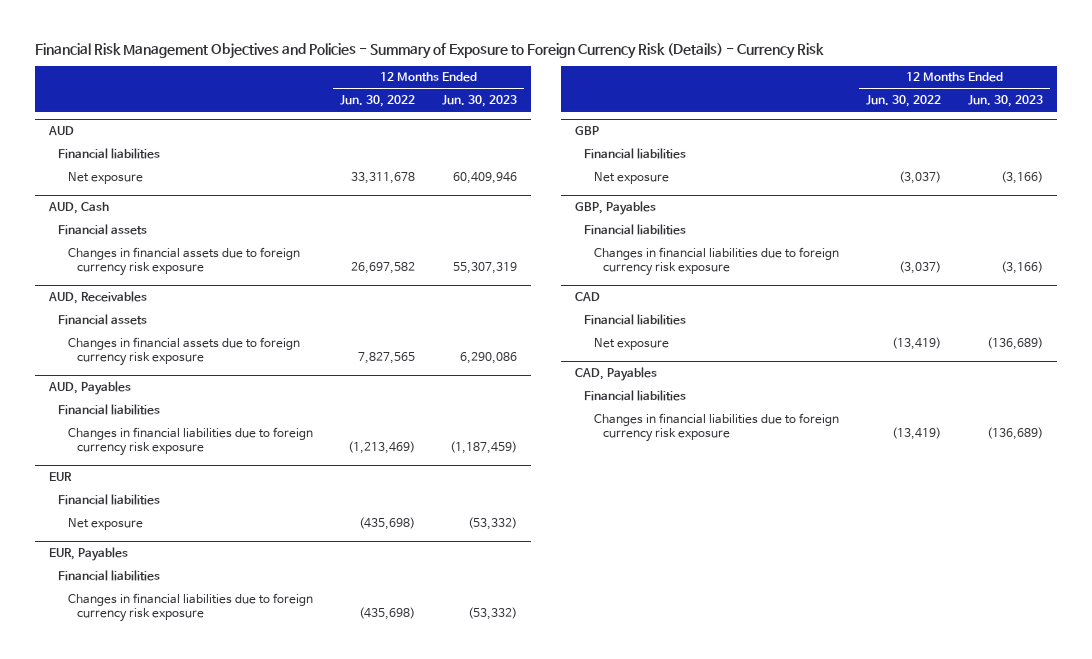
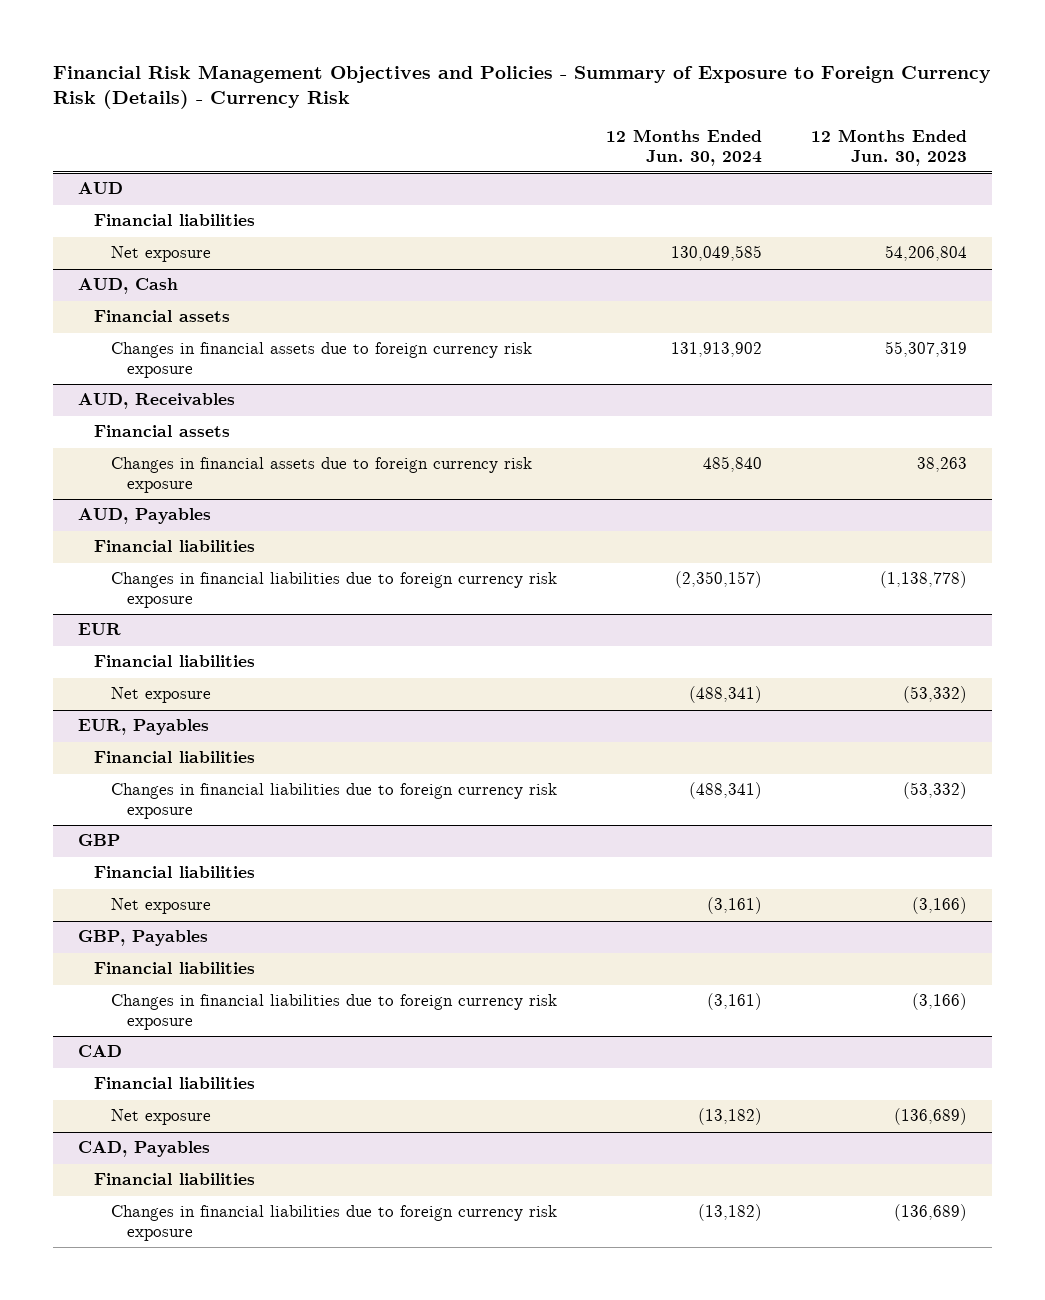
- | 12 Months Ended Jun. 30, 2022 | 12 Months Ended Jun. 30, 2023
+ | 12 Months Ended Jun. 30, 2024 | 12 Months Ended Jun. 30, 2023
@ AUD
- Net exposure | 33,311,678 | 60,409,946
+ Net exposure | 130,049,585 | 54,206,804
@ AUD, Receivables
- Changes in financial assets due to foreign currency risk exposure | 7,827,565 | 6,290,086
+ Changes in financial assets due to foreign currency risk exposure | 485,840 | 38,263
@ AUD, Payables
- Changes in financial liabilities due to foreign currency risk exposure | (1,213,469) | (1,187,459)
+ Changes in financial liabilities due to foreign currency risk exposure | (2,350,157) | (1,138,778)

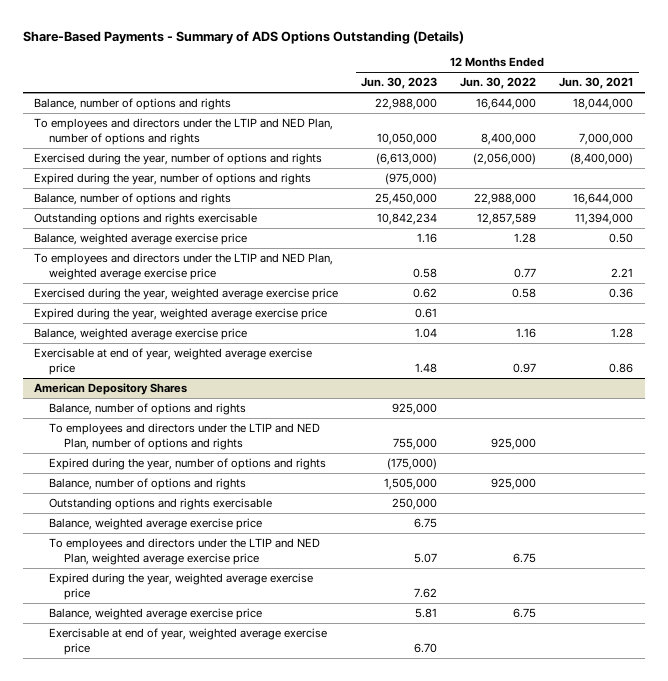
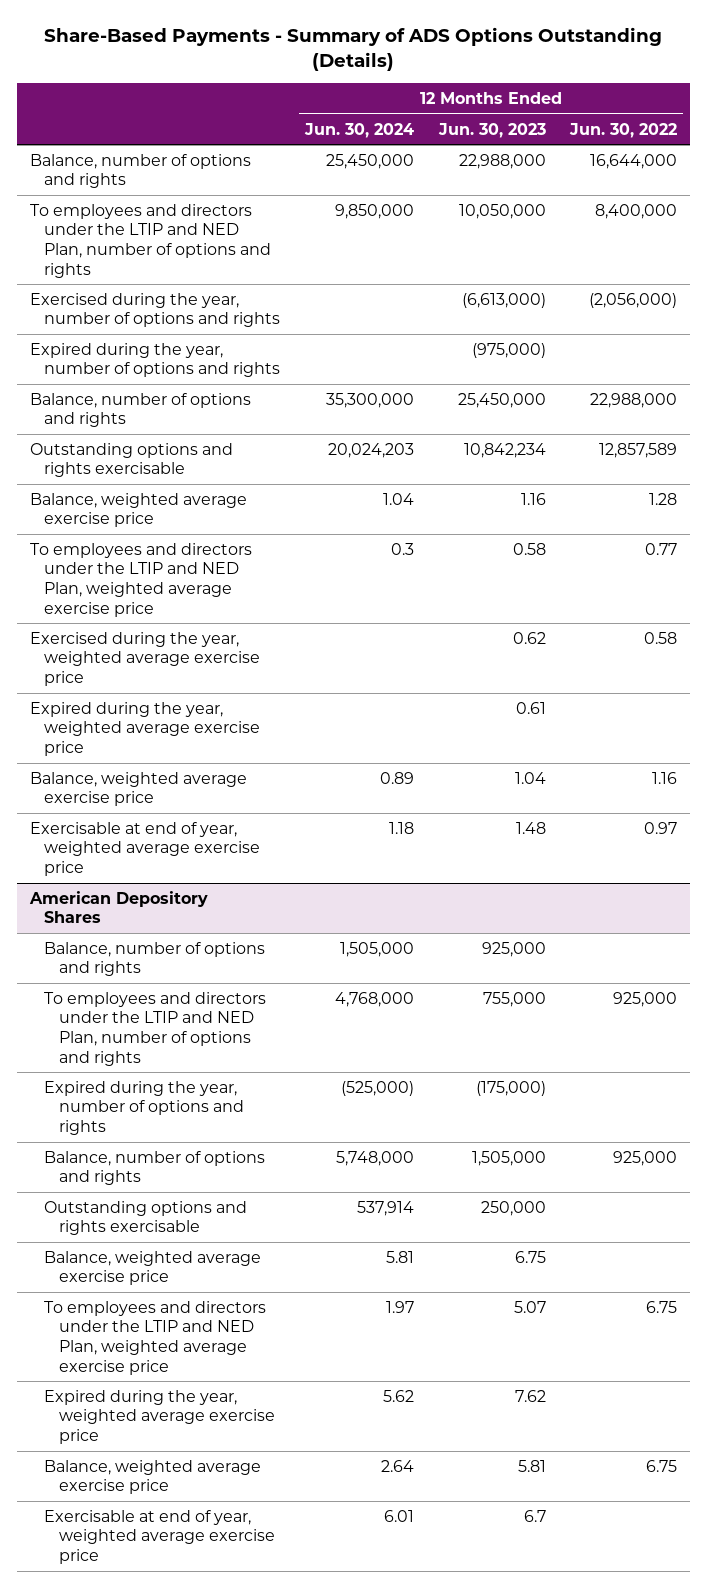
- | 12 Months Ended Jun. 30, 2023 | 12 Months Ended Jun. 30, 2022 | 12 Months Ended Jun. 30, 2021
+ | 12 Months Ended Jun. 30, 2024 | 12 Months Ended Jun. 30, 2023 | 12 Months Ended Jun. 30, 2022
@ American Depository Shares
- Exercisable at end of year, weighted average exercise price | 6.70 | |
+ Exercisable at end of year, weighted average exercise price | 6.01 | 6.7 |

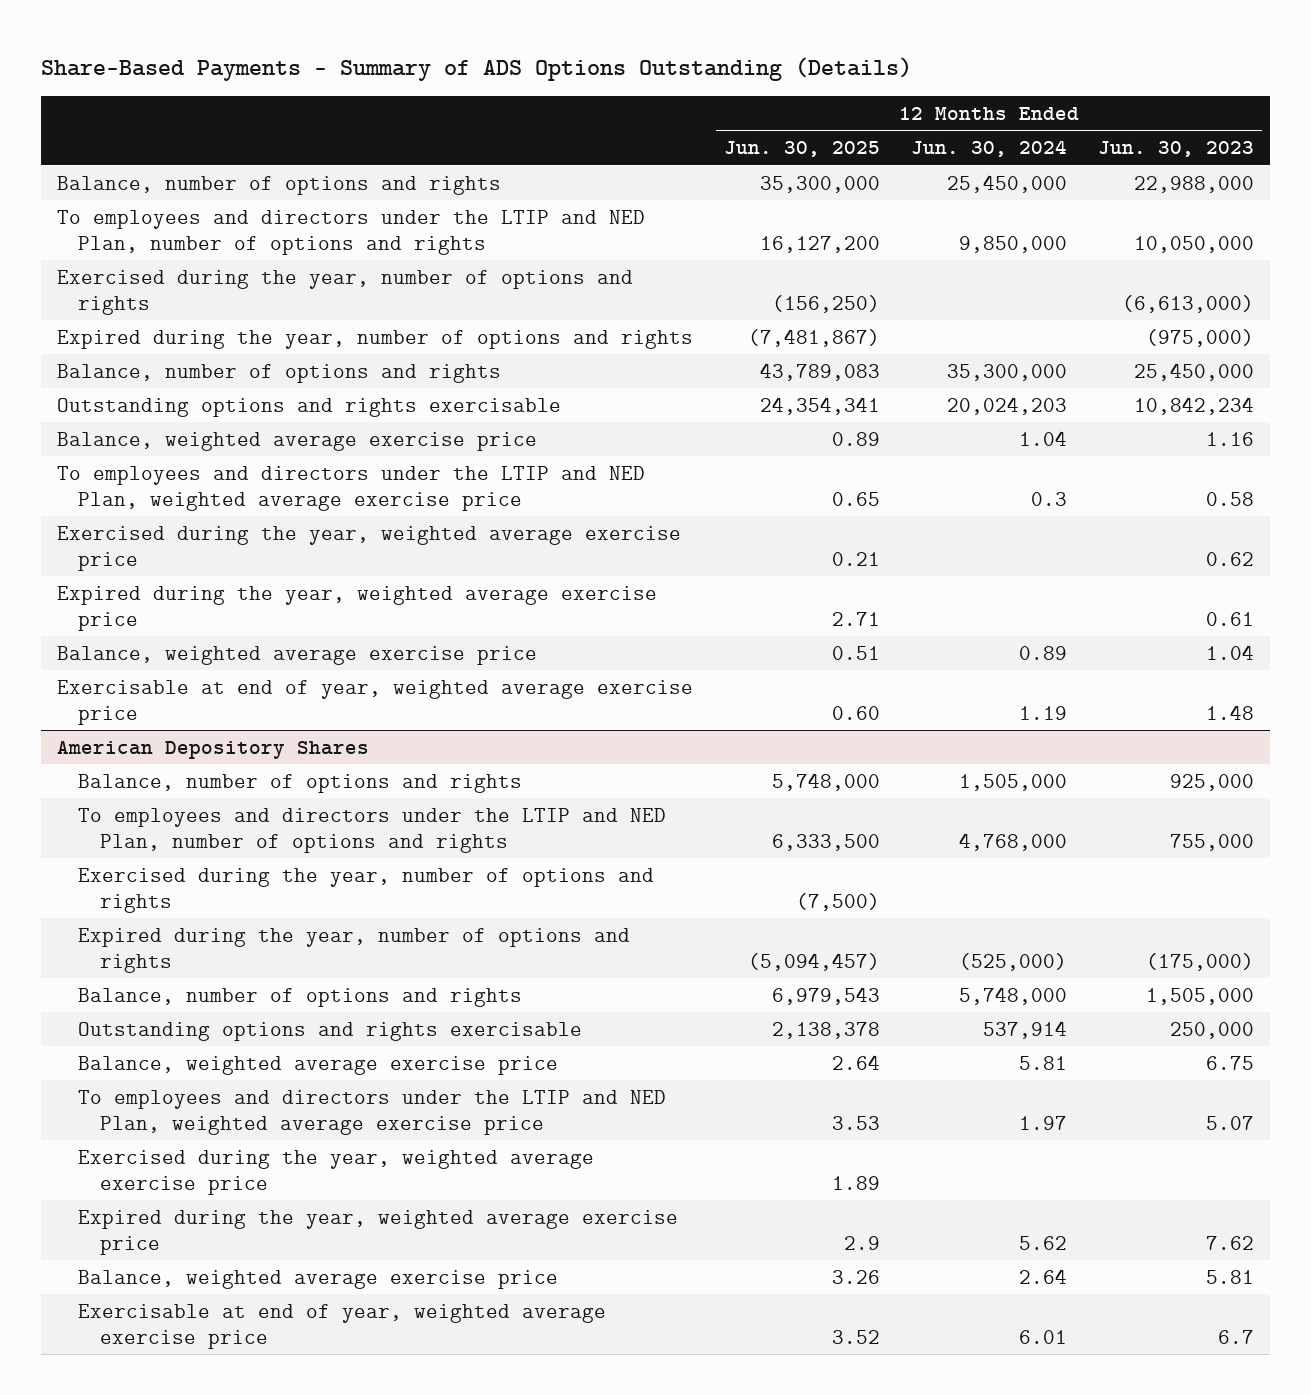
- | 12 Months Ended Jun. 30, 2024 | 12 Months Ended Jun. 30, 2023 | 12 Months Ended Jun. 30, 2022
+ | 12 Months Ended Jun. 30, 2025 | 12 Months Ended Jun. 30, 2024 | 12 Months Ended Jun. 30, 2023
- Exercisable at end of year, weighted average exercise price | 1.18 | 1.48 | 0.97
+ Exercisable at end of year, weighted average exercise price | 0.60 | 1.19 | 1.48
@ American Depository Shares
+ Exercised during the year, number of options and rights | (7,500) | |
+ Exercised during the year, weighted average exercise price | 1.89 | |

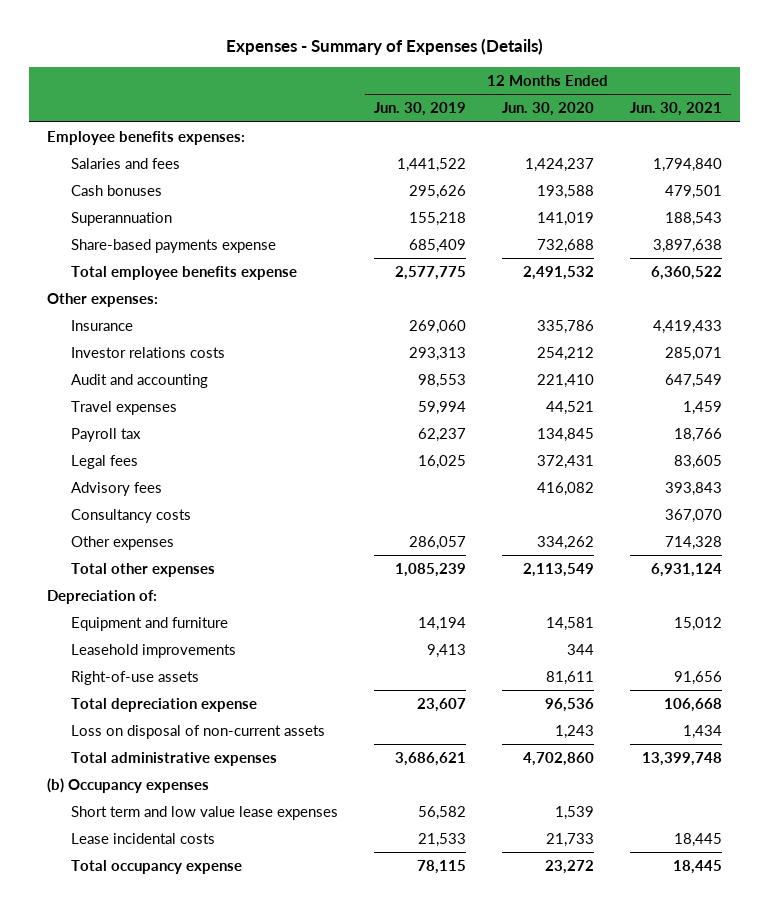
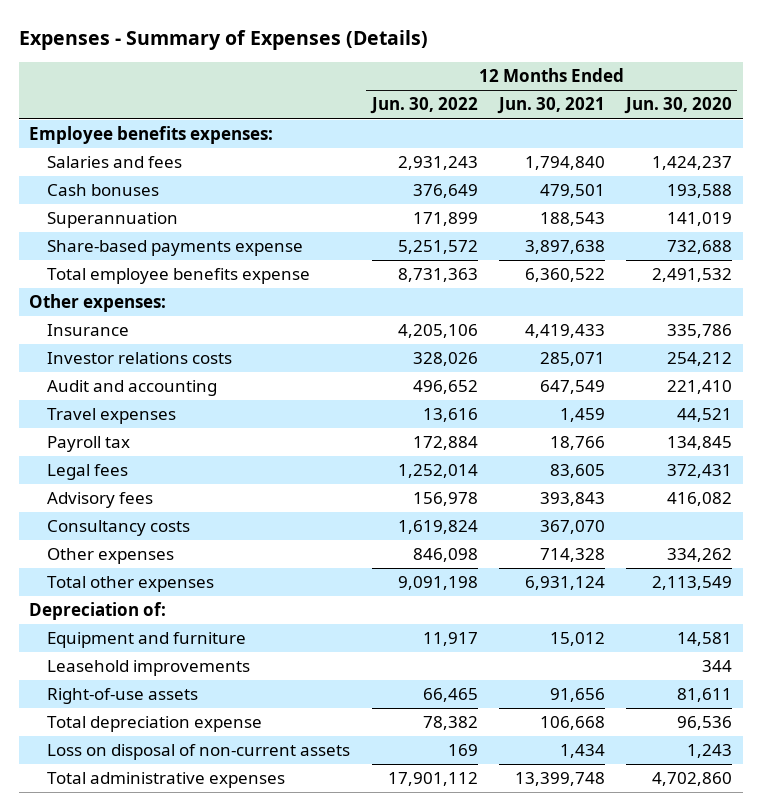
- | 12 Months Ended Jun. 30, 2019 | 12 Months Ended Jun. 30, 2020 | 12 Months Ended Jun. 30, 2021
+ | 12 Months Ended Jun. 30, 2022 | 12 Months Ended Jun. 30, 2021 | 12 Months Ended Jun. 30, 2020
- (b) Occupancy expenses
- Short term and low value lease expenses | 56,582 | 1,539 |
- Lease incidental costs | 21,533 | 21,733 | 18,445
- Total occupancy expense | 78,115 | 23,272 | 18,445

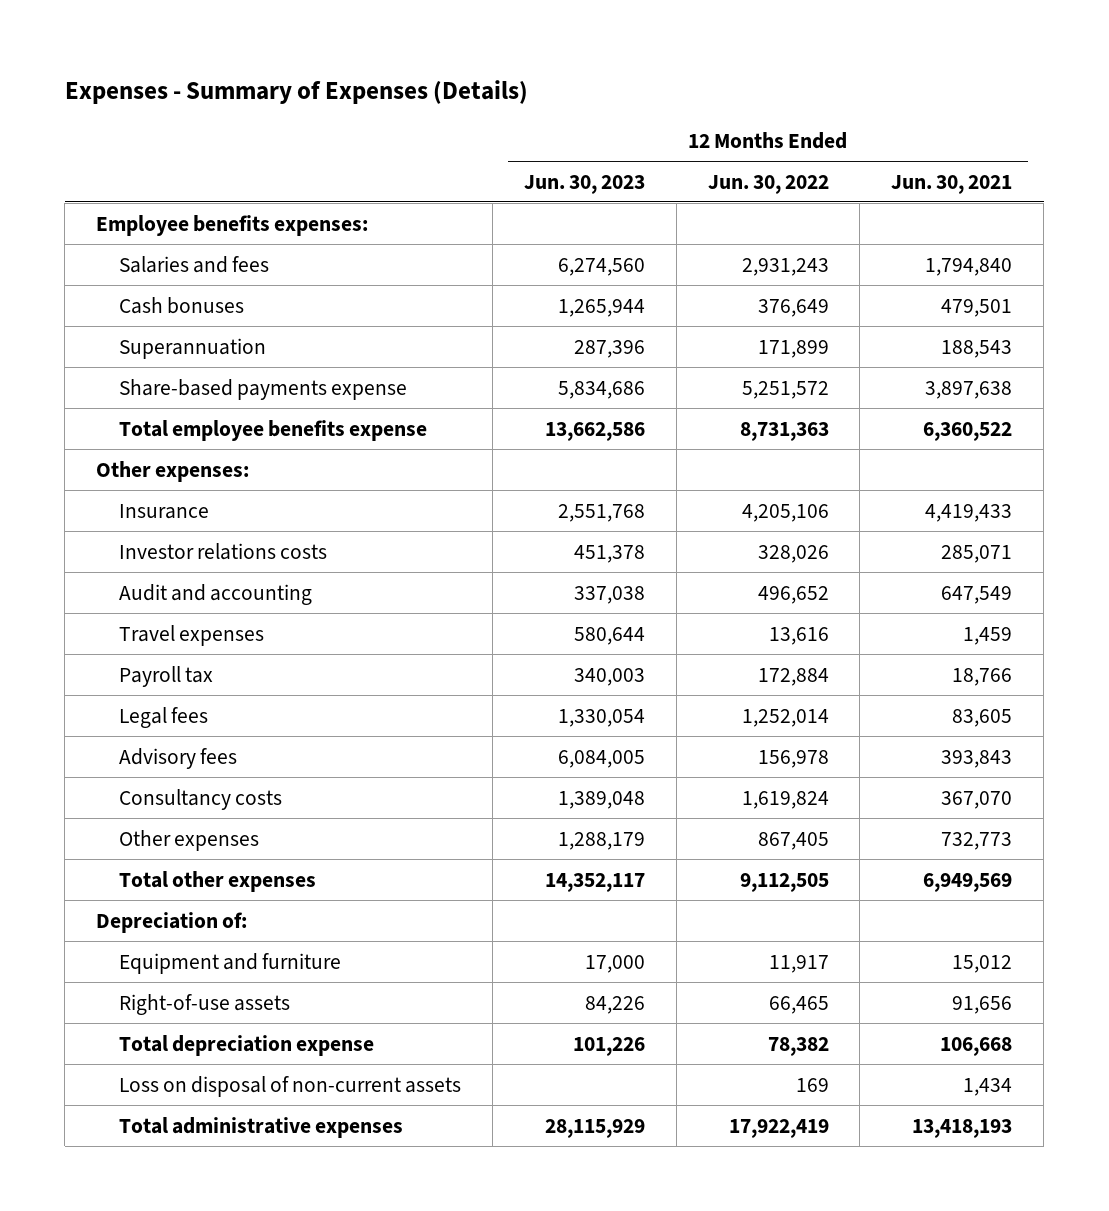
- | 12 Months Ended Jun. 30, 2022 | 12 Months Ended Jun. 30, 2021 | 12 Months Ended Jun. 30, 2020
+ | 12 Months Ended Jun. 30, 2023 | 12 Months Ended Jun. 30, 2022 | 12 Months Ended Jun. 30, 2021
- Other expenses | 846,098 | 714,328 | 334,262
- Total other expenses | 9,091,198 | 6,931,124 | 2,113,549
+ Other expenses | 1,288,179 | 867,405 | 732,773
+ Total other expenses | 14,352,117 | 9,112,505 | 6,949,569
- Leasehold improvements | | | 344
- Total administrative expenses | 17,901,112 | 13,399,748 | 4,702,860
+ Total administrative expenses | 28,115,929 | 17,922,419 | 13,418,193

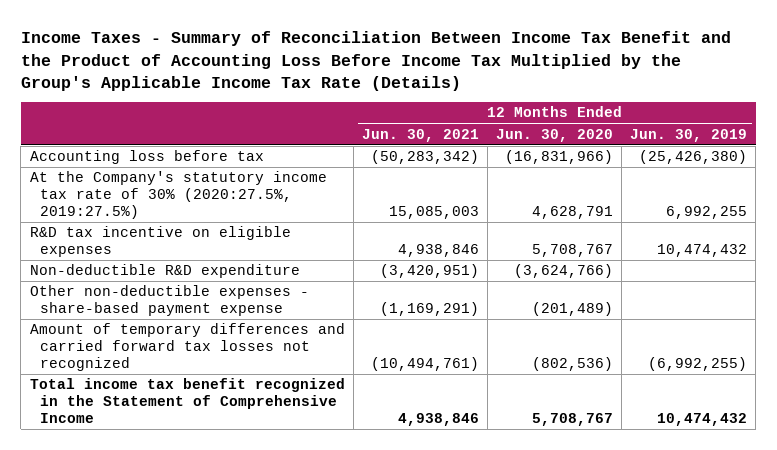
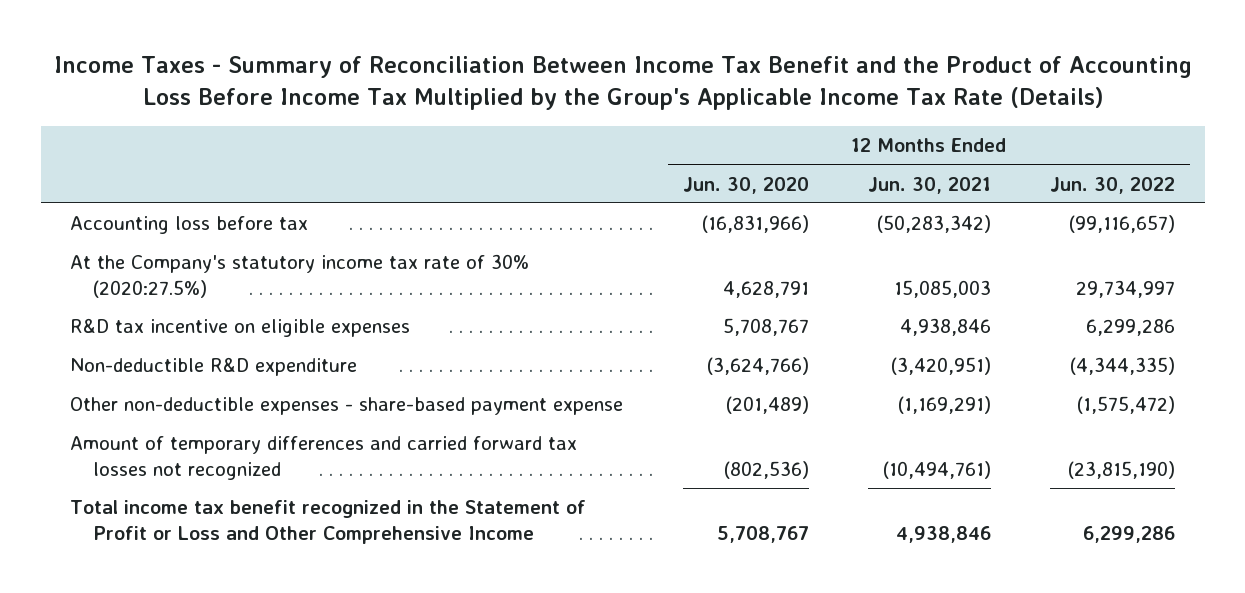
- | 12 Months Ended Jun. 30, 2021 | 12 Months Ended Jun. 30, 2020 | 12 Months Ended Jun. 30, 2019
+ | 12 Months Ended Jun. 30, 2020 | 12 Months Ended Jun. 30, 2021 | 12 Months Ended Jun. 30, 2022
- At the Company's statutory income tax rate of 30% (2020:27.5%, 2019:27.5%) | 15,085,003 | 4,628,791 | 6,992,255
+ At the Company's statutory income tax rate of 30% (2020:27.5%) | 4,628,791 | 15,085,003 | 29,734,997
- Total income tax benefit recognized in the Statement of Comprehensive Income | 4,938,846 | 5,708,767 | 10,474,432
+ Total income tax benefit recognized in the Statement of Profit or Loss and Other Comprehensive Income | 5,708,767 | 4,938,846 | 6,299,286

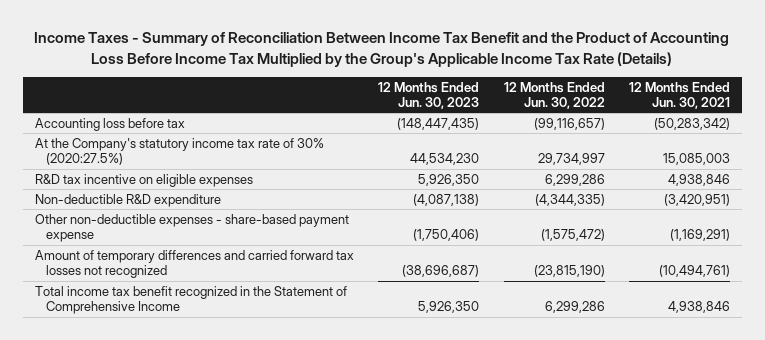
- | 12 Months Ended Jun. 30, 2020 | 12 Months Ended Jun. 30, 2021 | 12 Months Ended Jun. 30, 2022
+ | 12 Months Ended Jun. 30, 2023 | 12 Months Ended Jun. 30, 2022 | 12 Months Ended Jun. 30, 2021
- Total income tax benefit recognized in the Statement of Profit or Loss and Other Comprehensive Income | 5,708,767 | 4,938,846 | 6,299,286
+ Total income tax benefit recognized in the Statement of Comprehensive Income | 5,926,350 | 6,299,286 | 4,938,846

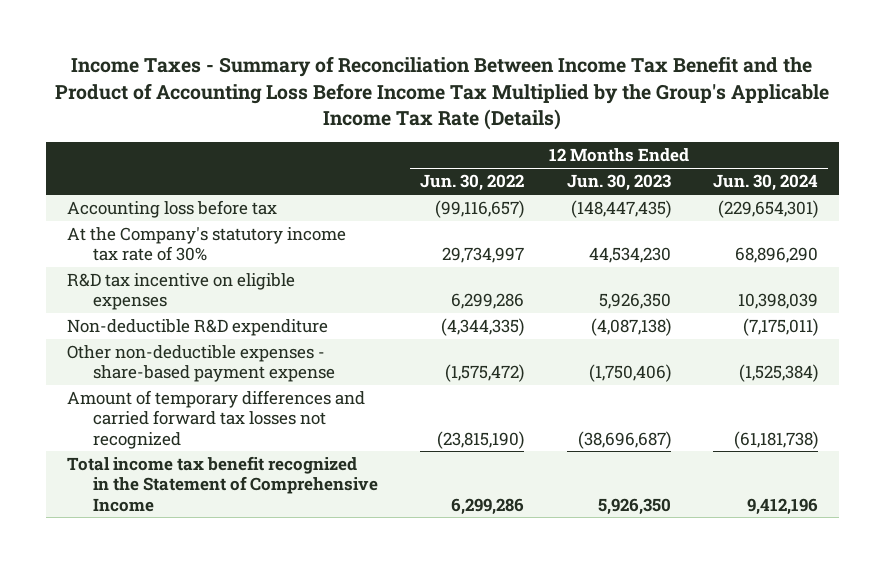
- | 12 Months Ended Jun. 30, 2023 | 12 Months Ended Jun. 30, 2022 | 12 Months Ended Jun. 30, 2021
+ | 12 Months Ended Jun. 30, 2022 | 12 Months Ended Jun. 30, 2023 | 12 Months Ended Jun. 30, 2024
- At the Company's statutory income tax rate of 30% (2020:27.5%) | 44,534,230 | 29,734,997 | 15,085,003
+ At the Company's statutory income tax rate of 30% | 29,734,997 | 44,534,230 | 68,896,290

